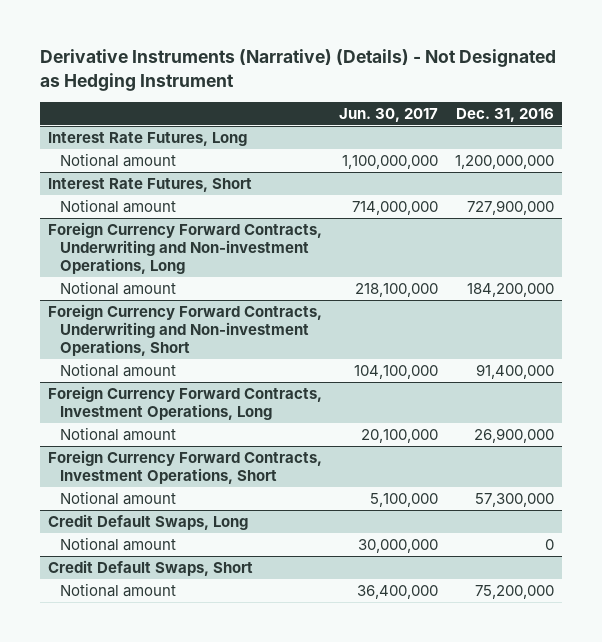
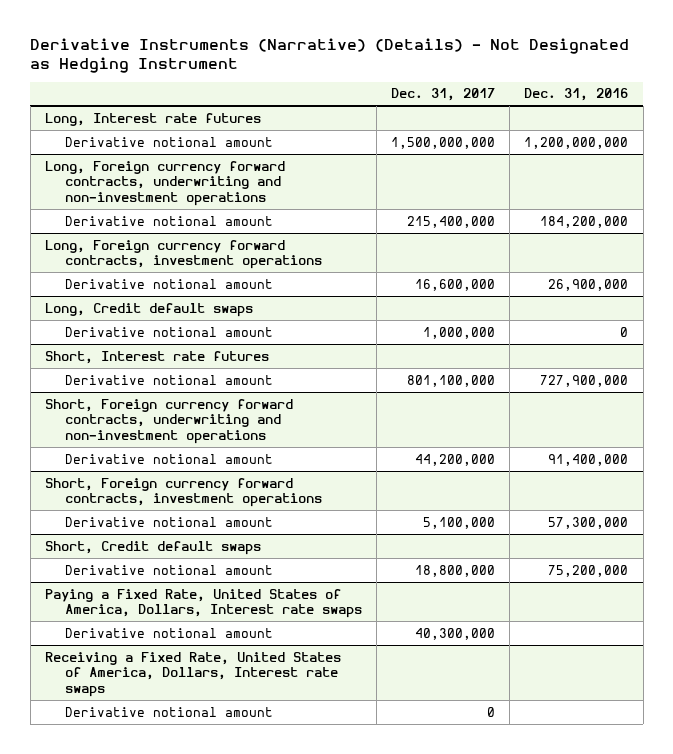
- | Jun. 30, 2017 | Dec. 31, 2016
+ | Dec. 31, 2017 | Dec. 31, 2016
- Interest Rate Futures, Long
- Notional amount | 1,100,000,000 | 1,200,000,000
- Interest Rate Futures, Short
- Notional amount | 714,000,000 | 727,900,000
- Foreign Currency Forward Contracts, Underwriting and Non-investment Operations, Long
- Notional amount | 218,100,000 | 184,200,000
- Foreign Currency Forward Contracts, Underwriting and Non-investment Operations, Short
- Notional amount | 104,100,000 | 91,400,000
- Foreign Currency Forward Contracts, Investment Operations, Long
- Notional amount | 20,100,000 | 26,900,000
- Foreign Currency Forward Contracts, Investment Operations, Short
- Notional amount | 5,100,000 | 57,300,000
- Credit Default Swaps, Long
- Notional amount | 30,000,000 | 0
- Credit Default Swaps, Short
- Notional amount | 36,400,000 | 75,200,000
+ Long, Interest rate futures
+ Derivative notional amount | 1,500,000,000 | 1,200,000,000
+ Long, Foreign currency forward contracts, underwriting and non-investment operations
+ Derivative notional amount | 215,400,000 | 184,200,000
+ Long, Foreign currency forward contracts, investment operations
+ Derivative notional amount | 16,600,000 | 26,900,000
+ Long, Credit default swaps
+ Derivative notional amount | 1,000,000 | 0
+ Short, Interest rate futures
+ Derivative notional amount | 801,100,000 | 727,900,000
+ Short, Foreign currency forward contracts, underwriting and non-investment operations
+ Derivative notional amount | 44,200,000 | 91,400,000
+ Short, Foreign currency forward contracts, investment operations
+ Derivative notional amount | 5,100,000 | 57,300,000
+ Short, Credit default swaps
+ Derivative notional amount | 18,800,000 | 75,200,000
+ Paying a Fixed Rate, United States of America, Dollars, Interest rate swaps
+ Derivative notional amount | 40,300,000 |
+ Receiving a Fixed Rate, United States of America, Dollars, Interest rate swaps
+ Derivative notional amount | 0 |

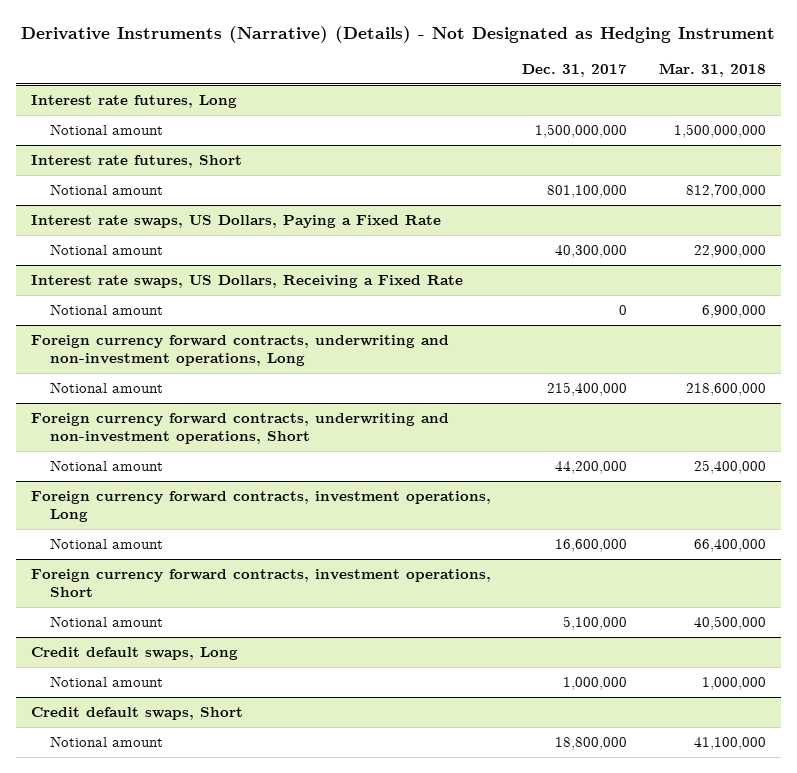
- | Dec. 31, 2017 | Dec. 31, 2016
+ | Dec. 31, 2017 | Mar. 31, 2018
- Long, Interest rate futures
- Derivative notional amount | 1,500,000,000 | 1,200,000,000
- Long, Foreign currency forward contracts, underwriting and non-investment operations
- Derivative notional amount | 215,400,000 | 184,200,000
- Long, Foreign currency forward contracts, investment operations
- Derivative notional amount | 16,600,000 | 26,900,000
- Long, Credit default swaps
- Derivative notional amount | 1,000,000 | 0
- Short, Interest rate futures
- Derivative notional amount | 801,100,000 | 727,900,000
- Short, Foreign currency forward contracts, underwriting and non-investment operations
- Derivative notional amount | 44,200,000 | 91,400,000
- Short, Foreign currency forward contracts, investment operations
- Derivative notional amount | 5,100,000 | 57,300,000
- Short, Credit default swaps
- Derivative notional amount | 18,800,000 | 75,200,000
- Paying a Fixed Rate, United States of America, Dollars, Interest rate swaps
- Derivative notional amount | 40,300,000 |
- Receiving a Fixed Rate, United States of America, Dollars, Interest rate swaps
- Derivative notional amount | 0 |
+ Interest rate futures, Long
+ Notional amount | 1,500,000,000 | 1,500,000,000
+ Interest rate futures, Short
+ Notional amount | 801,100,000 | 812,700,000
+ Interest rate swaps, US Dollars, Paying a Fixed Rate
+ Notional amount | 40,300,000 | 22,900,000
+ Interest rate swaps, US Dollars, Receiving a Fixed Rate
+ Notional amount | 0 | 6,900,000
+ Foreign currency forward contracts, underwriting and non-investment operations, Long
+ Notional amount | 215,400,000 | 218,600,000
+ Foreign currency forward contracts, underwriting and non-investment operations, Short
+ Notional amount | 44,200,000 | 25,400,000
+ Foreign currency forward contracts, investment operations, Long
+ Notional amount | 16,600,000 | 66,400,000
+ Foreign currency forward contracts, investment operations, Short
+ Notional amount | 5,100,000 | 40,500,000
+ Credit default swaps, Long
+ Notional amount | 1,000,000 | 1,000,000
+ Credit default swaps, Short
+ Notional amount | 18,800,000 | 41,100,000

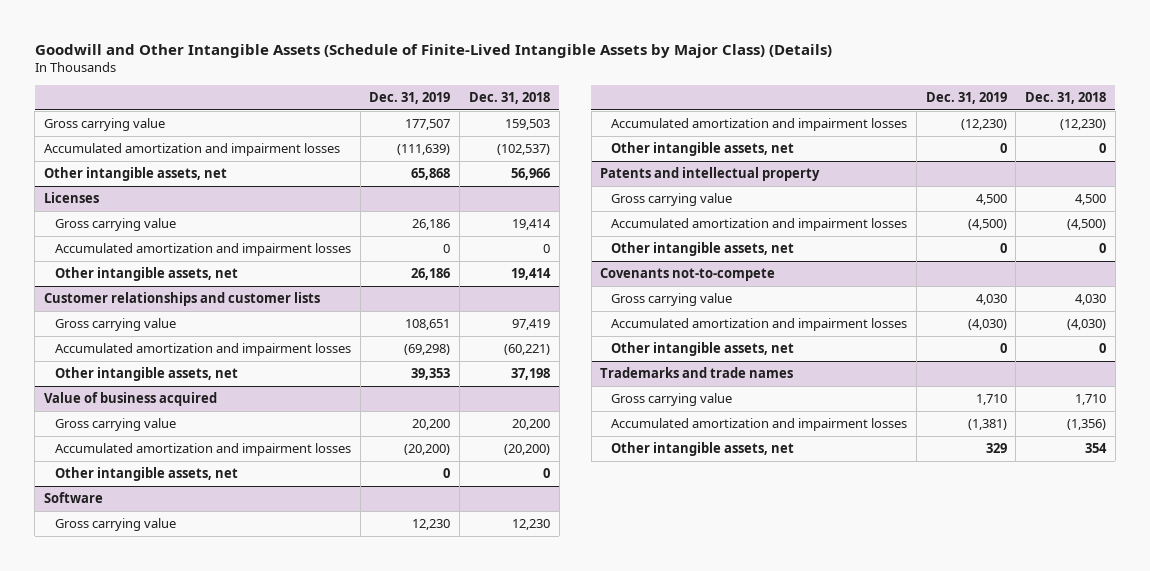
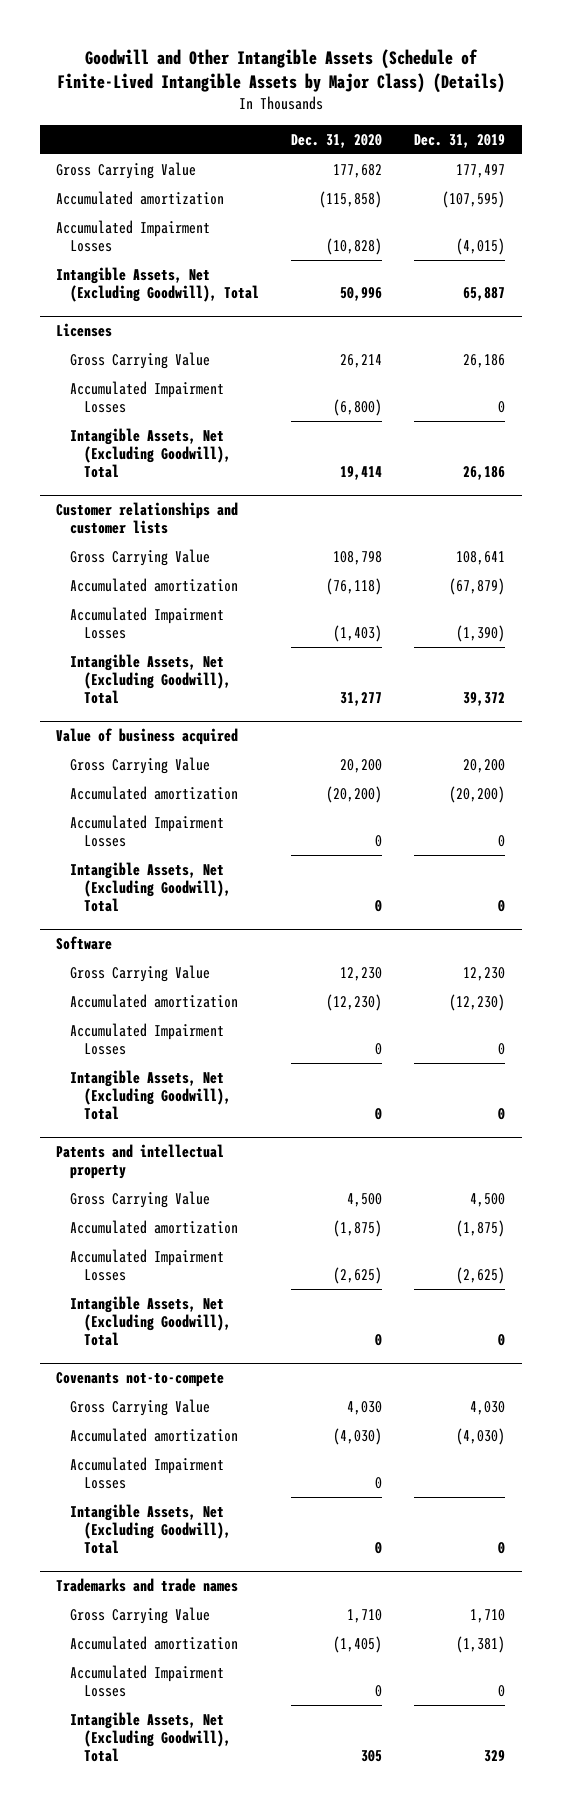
- | Dec. 31, 2019 | Dec. 31, 2018
+ | Dec. 31, 2020 | Dec. 31, 2019
- Gross carrying value | 177,507 | 159,503
- Accumulated amortization and impairment losses | (111,639) | (102,537)
- Other intangible assets, net | 65,868 | 56,966
+ Gross Carrying Value | 177,682 | 177,497
+ Accumulated amortization | (115,858) | (107,595)
+ Accumulated Impairment Losses | (10,828) | (4,015)
+ Intangible Assets, Net (Excluding Goodwill), Total | 50,996 | 65,887
@ Licenses
- Gross carrying value | 26,186 | 19,414
- Accumulated amortization and impairment losses | 0 | 0
- Other intangible assets, net | 26,186 | 19,414
+ Gross Carrying Value | 26,214 | 26,186
+ Accumulated Impairment Losses | (6,800) | 0
+ Intangible Assets, Net (Excluding Goodwill), Total | 19,414 | 26,186
@ Customer relationships and customer lists
- Gross carrying value | 108,651 | 97,419
- Accumulated amortization and impairment losses | (69,298) | (60,221)
- Other intangible assets, net | 39,353 | 37,198
+ Gross Carrying Value | 108,798 | 108,641
+ Accumulated amortization | (76,118) | (67,879)
+ Accumulated Impairment Losses | (1,403) | (1,390)
+ Intangible Assets, Net (Excluding Goodwill), Total | 31,277 | 39,372
@ Value of business acquired
- Gross carrying value | 20,200 | 20,200
- Accumulated amortization and impairment losses | (20,200) | (20,200)
- Other intangible assets, net | 0 | 0
+ Gross Carrying Value | 20,200 | 20,200
+ Accumulated amortization | (20,200) | (20,200)
+ Accumulated Impairment Losses | 0 | 0
+ Intangible Assets, Net (Excluding Goodwill), Total | 0 | 0
@ Software
- Gross carrying value | 12,230 | 12,230
- Accumulated amortization and impairment losses | (12,230) | (12,230)
- Other intangible assets, net | 0 | 0
+ Gross Carrying Value | 12,230 | 12,230
+ Accumulated amortization | (12,230) | (12,230)
+ Accumulated Impairment Losses | 0 | 0
+ Intangible Assets, Net (Excluding Goodwill), Total | 0 | 0
@ Patents and intellectual property
- Gross carrying value | 4,500 | 4,500
- Accumulated amortization and impairment losses | (4,500) | (4,500)
- Other intangible assets, net | 0 | 0
+ Gross Carrying Value | 4,500 | 4,500
+ Accumulated amortization | (1,875) | (1,875)
+ Accumulated Impairment Losses | (2,625) | (2,625)
+ Intangible Assets, Net (Excluding Goodwill), Total | 0 | 0
@ Covenants not-to-compete
- Gross carrying value | 4,030 | 4,030
- Accumulated amortization and impairment losses | (4,030) | (4,030)
- Other intangible assets, net | 0 | 0
+ Gross Carrying Value | 4,030 | 4,030
+ Accumulated amortization | (4,030) | (4,030)
+ Accumulated Impairment Losses | 0 |
+ Intangible Assets, Net (Excluding Goodwill), Total | 0 | 0
@ Trademarks and trade names
- Gross carrying value | 1,710 | 1,710
- Accumulated amortization and impairment losses | (1,381) | (1,356)
- Other intangible assets, net | 329 | 354
+ Gross Carrying Value | 1,710 | 1,710
+ Accumulated amortization | (1,405) | (1,381)
+ Accumulated Impairment Losses | 0 | 0
+ Intangible Assets, Net (Excluding Goodwill), Total | 305 | 329

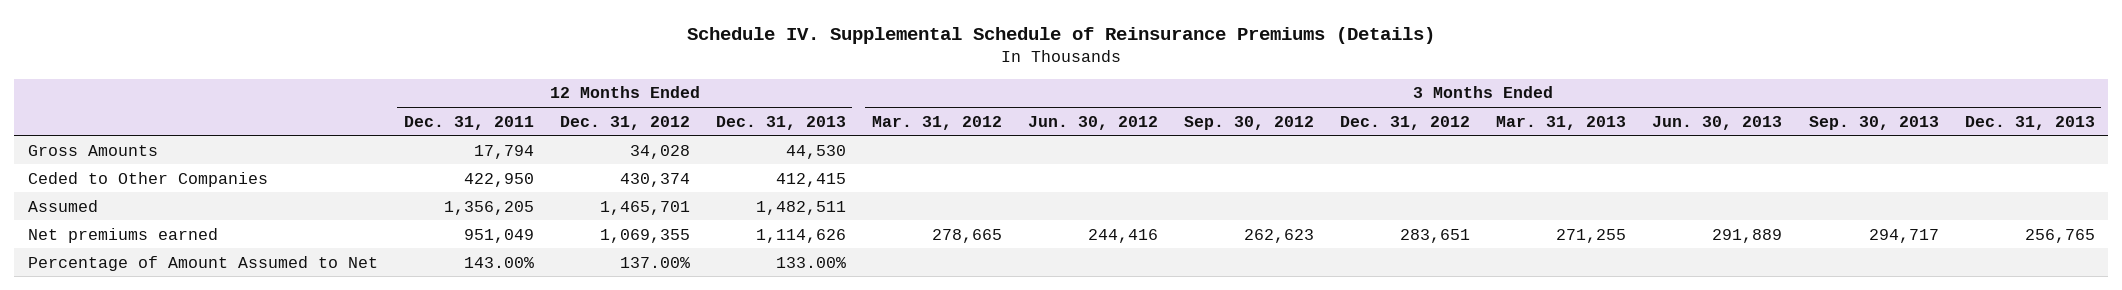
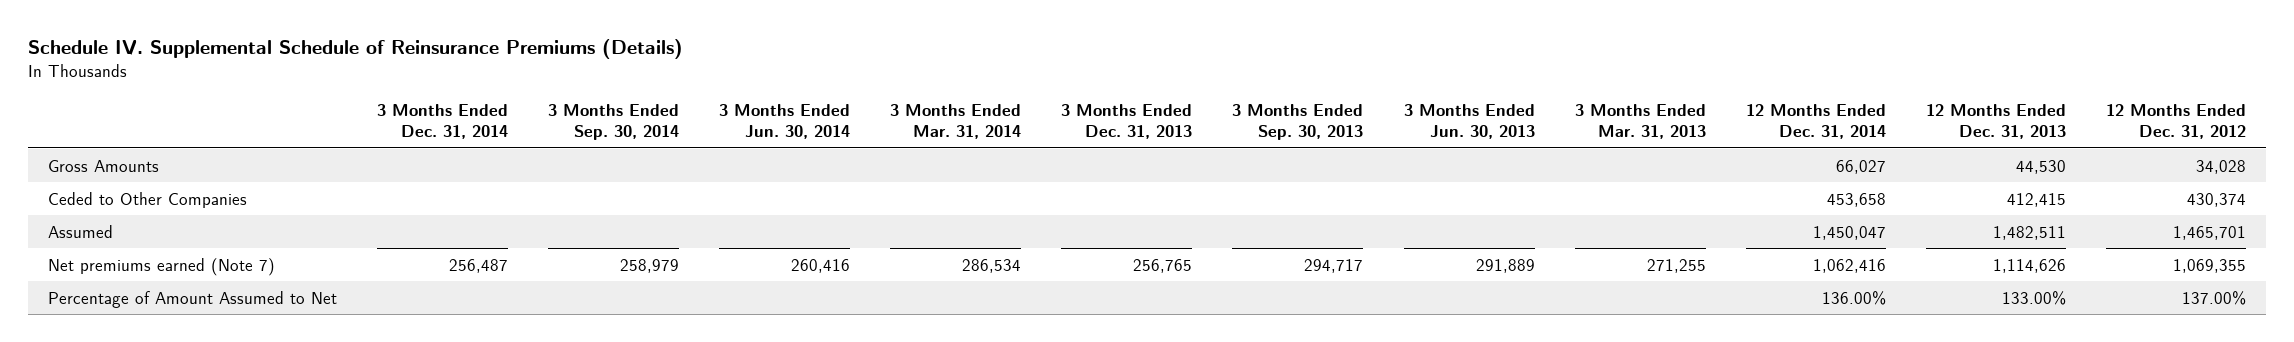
- | 12 Months Ended Dec. 31, 2011 | 12 Months Ended Dec. 31, 2012 | 12 Months Ended Dec. 31, 2013 | 3 Months Ended Mar. 31, 2012 | 3 Months Ended Jun. 30, 2012 | 3 Months Ended Sep. 30, 2012 | 3 Months Ended Dec. 31, 2012 | 3 Months Ended Mar. 31, 2013 | 3 Months Ended Jun. 30, 2013 | 3 Months Ended Sep. 30, 2013 | 3 Months Ended Dec. 31, 2013
+ | 3 Months Ended Dec. 31, 2014 | 3 Months Ended Sep. 30, 2014 | 3 Months Ended Jun. 30, 2014 | 3 Months Ended Mar. 31, 2014 | 3 Months Ended Dec. 31, 2013 | 3 Months Ended Sep. 30, 2013 | 3 Months Ended Jun. 30, 2013 | 3 Months Ended Mar. 31, 2013 | 12 Months Ended Dec. 31, 2014 | 12 Months Ended Dec. 31, 2013 | 12 Months Ended Dec. 31, 2012
- Net premiums earned | 951,049 | 1,069,355 | 1,114,626 | 278,665 | 244,416 | 262,623 | 283,651 | 271,255 | 291,889 | 294,717 | 256,765
+ Net premiums earned (Note 7) | 256,487 | 258,979 | 260,416 | 286,534 | 256,765 | 294,717 | 291,889 | 271,255 | 1,062,416 | 1,114,626 | 1,069,355

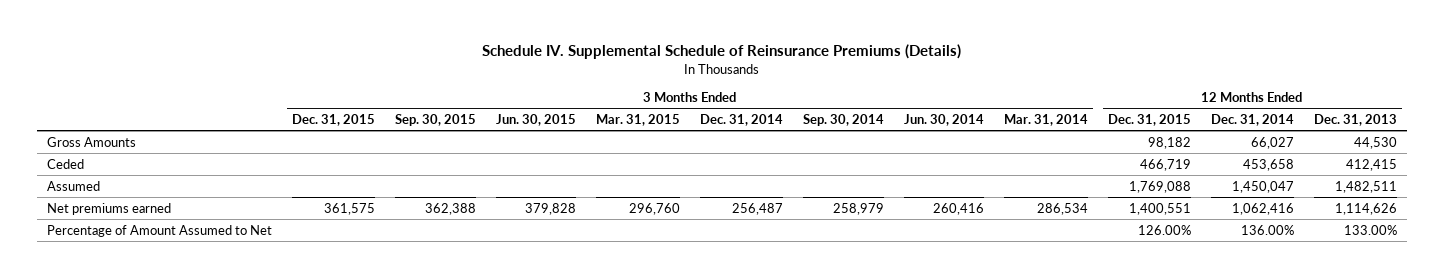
- | 3 Months Ended Dec. 31, 2014 | 3 Months Ended Sep. 30, 2014 | 3 Months Ended Jun. 30, 2014 | 3 Months Ended Mar. 31, 2014 | 3 Months Ended Dec. 31, 2013 | 3 Months Ended Sep. 30, 2013 | 3 Months Ended Jun. 30, 2013 | 3 Months Ended Mar. 31, 2013 | 12 Months Ended Dec. 31, 2014 | 12 Months Ended Dec. 31, 2013 | 12 Months Ended Dec. 31, 2012
+ | 3 Months Ended Dec. 31, 2015 | 3 Months Ended Sep. 30, 2015 | 3 Months Ended Jun. 30, 2015 | 3 Months Ended Mar. 31, 2015 | 3 Months Ended Dec. 31, 2014 | 3 Months Ended Sep. 30, 2014 | 3 Months Ended Jun. 30, 2014 | 3 Months Ended Mar. 31, 2014 | 12 Months Ended Dec. 31, 2015 | 12 Months Ended Dec. 31, 2014 | 12 Months Ended Dec. 31, 2013
- Ceded to Other Companies | | | | | | | | | 453,658 | 412,415 | 430,374
+ Ceded | | | | | | | | | 466,719 | 453,658 | 412,415
- Net premiums earned (Note 7) | 256,487 | 258,979 | 260,416 | 286,534 | 256,765 | 294,717 | 291,889 | 271,255 | 1,062,416 | 1,114,626 | 1,069,355
+ Net premiums earned | 361,575 | 362,388 | 379,828 | 296,760 | 256,487 | 258,979 | 260,416 | 286,534 | 1,400,551 | 1,062,416 | 1,114,626

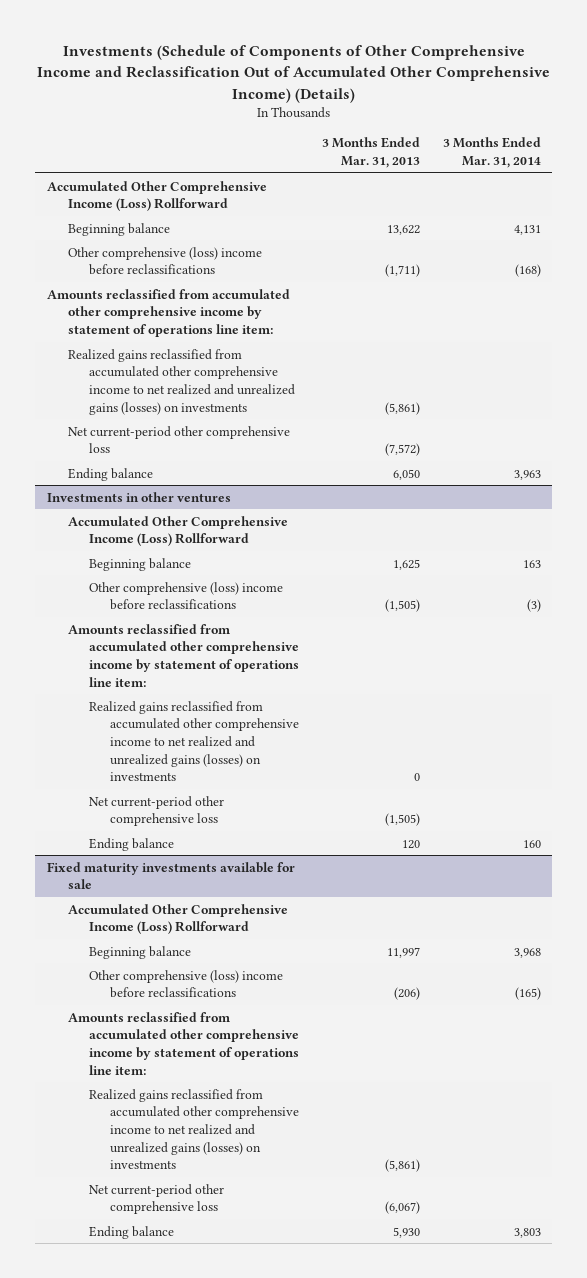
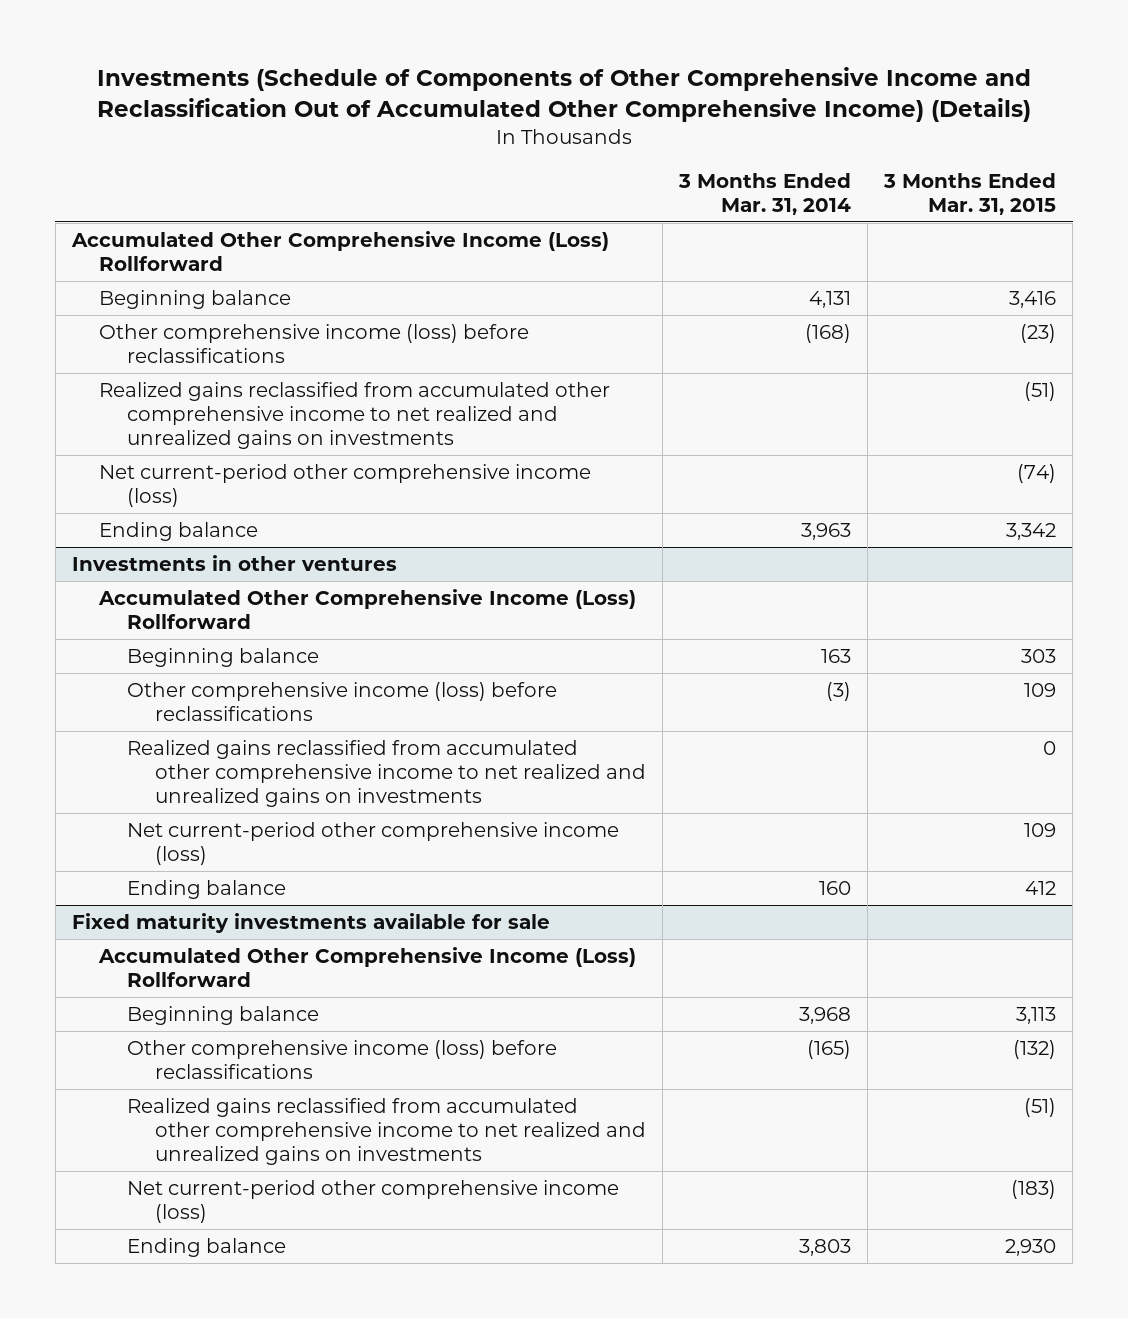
- | 3 Months Ended Mar. 31, 2013 | 3 Months Ended Mar. 31, 2014
+ | 3 Months Ended Mar. 31, 2014 | 3 Months Ended Mar. 31, 2015
- Other comprehensive (loss) income before reclassifications | (1,711) | (168)
- Amounts reclassified from accumulated other comprehensive income by statement of operations line item:
- Realized gains reclassified from accumulated other comprehensive income to net realized and unrealized gains (losses) on investments | (5,861) |
- Net current-period other comprehensive loss | (7,572) |
+ Other comprehensive income (loss) before reclassifications | (168) | (23)
+ Realized gains reclassified from accumulated other comprehensive income to net realized and unrealized gains on investments | | (51)
+ Net current-period other comprehensive income (loss) | | (74)
@ Investments in other ventures
- Other comprehensive (loss) income before reclassifications | (1,505) | (3)
- Amounts reclassified from accumulated other comprehensive income by statement of operations line item:
- Realized gains reclassified from accumulated other comprehensive income to net realized and unrealized gains (losses) on investments | 0 |
- Net current-period other comprehensive loss | (1,505) |
+ Other comprehensive income (loss) before reclassifications | (3) | 109
+ Realized gains reclassified from accumulated other comprehensive income to net realized and unrealized gains on investments | | 0
+ Net current-period other comprehensive income (loss) | | 109
@ Fixed maturity investments available for sale
- Other comprehensive (loss) income before reclassifications | (206) | (165)
- Amounts reclassified from accumulated other comprehensive income by statement of operations line item:
- Realized gains reclassified from accumulated other comprehensive income to net realized and unrealized gains (losses) on investments | (5,861) |
- Net current-period other comprehensive loss | (6,067) |
+ Other comprehensive income (loss) before reclassifications | (165) | (132)
+ Realized gains reclassified from accumulated other comprehensive income to net realized and unrealized gains on investments | | (51)
+ Net current-period other comprehensive income (loss) | | (183)

